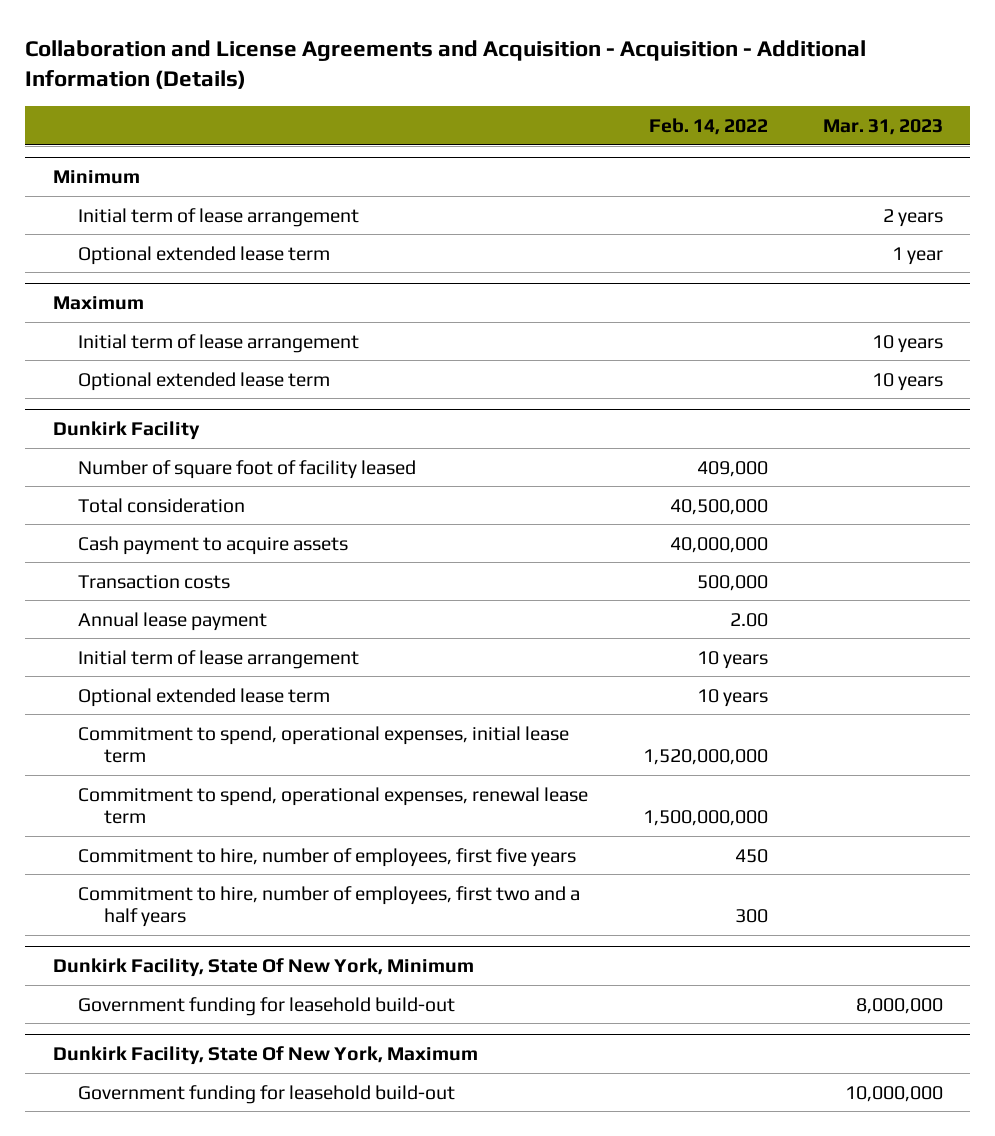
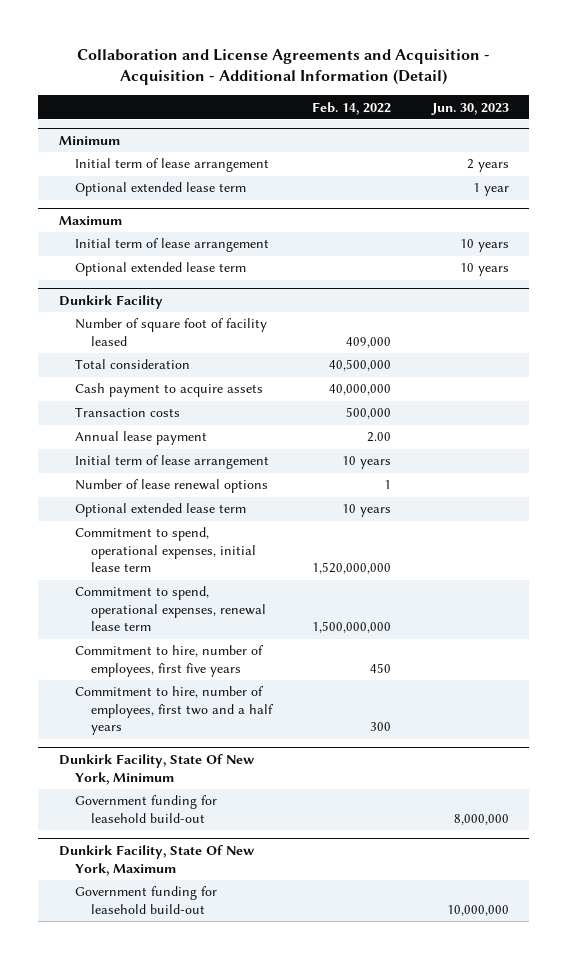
- Collaboration and License Agreements and Acquisition - Acquisition - Additional Information (Details)
+ Collaboration and License Agreements and Acquisition - Acquisition - Additional Information (Detail)
- | Feb. 14, 2022 | Mar. 31, 2023
+ | Feb. 14, 2022 | Jun. 30, 2023
@ Dunkirk Facility
+ Number of lease renewal options | 1 |

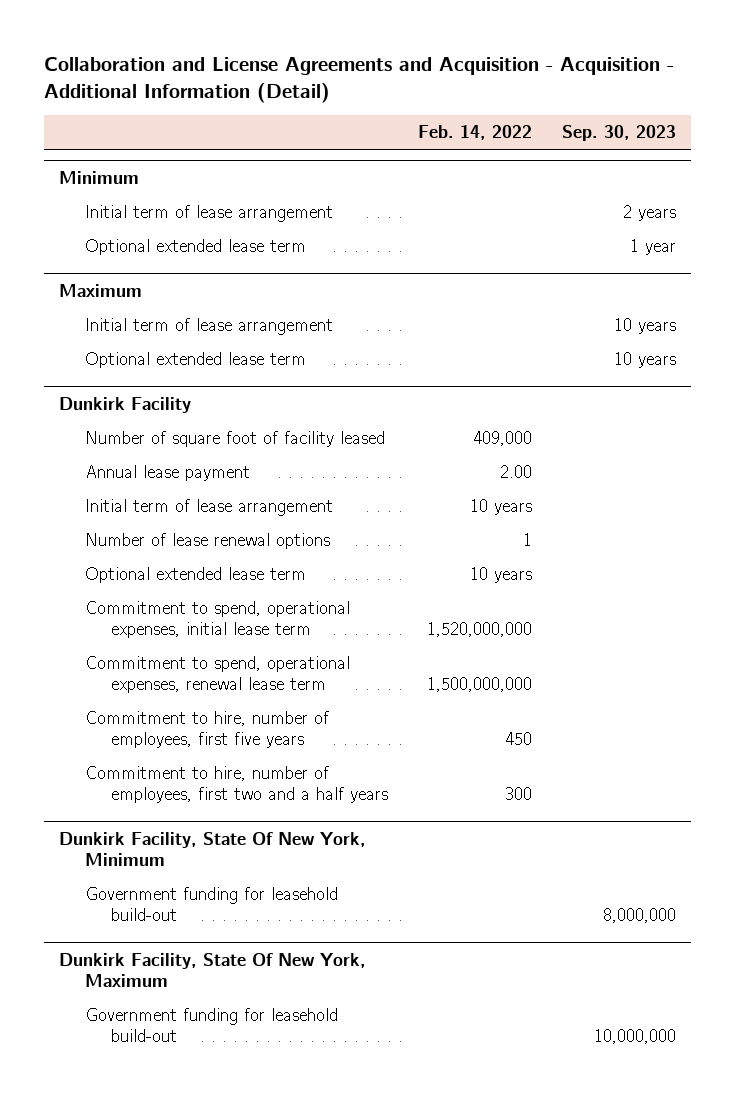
- | Feb. 14, 2022 | Jun. 30, 2023
+ | Feb. 14, 2022 | Sep. 30, 2023
@ Dunkirk Facility
- Total consideration | 40,500,000 |
- Cash payment to acquire assets | 40,000,000 |
- Transaction costs | 500,000 |

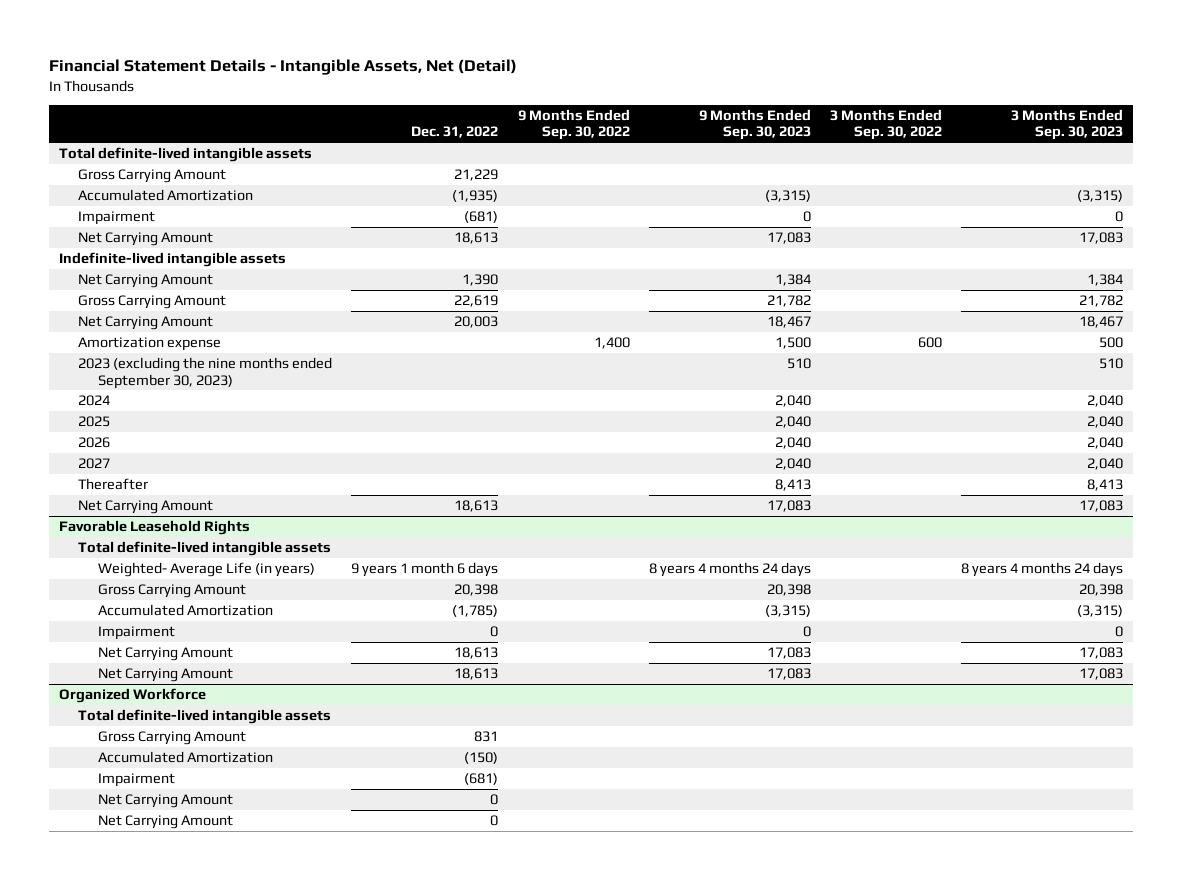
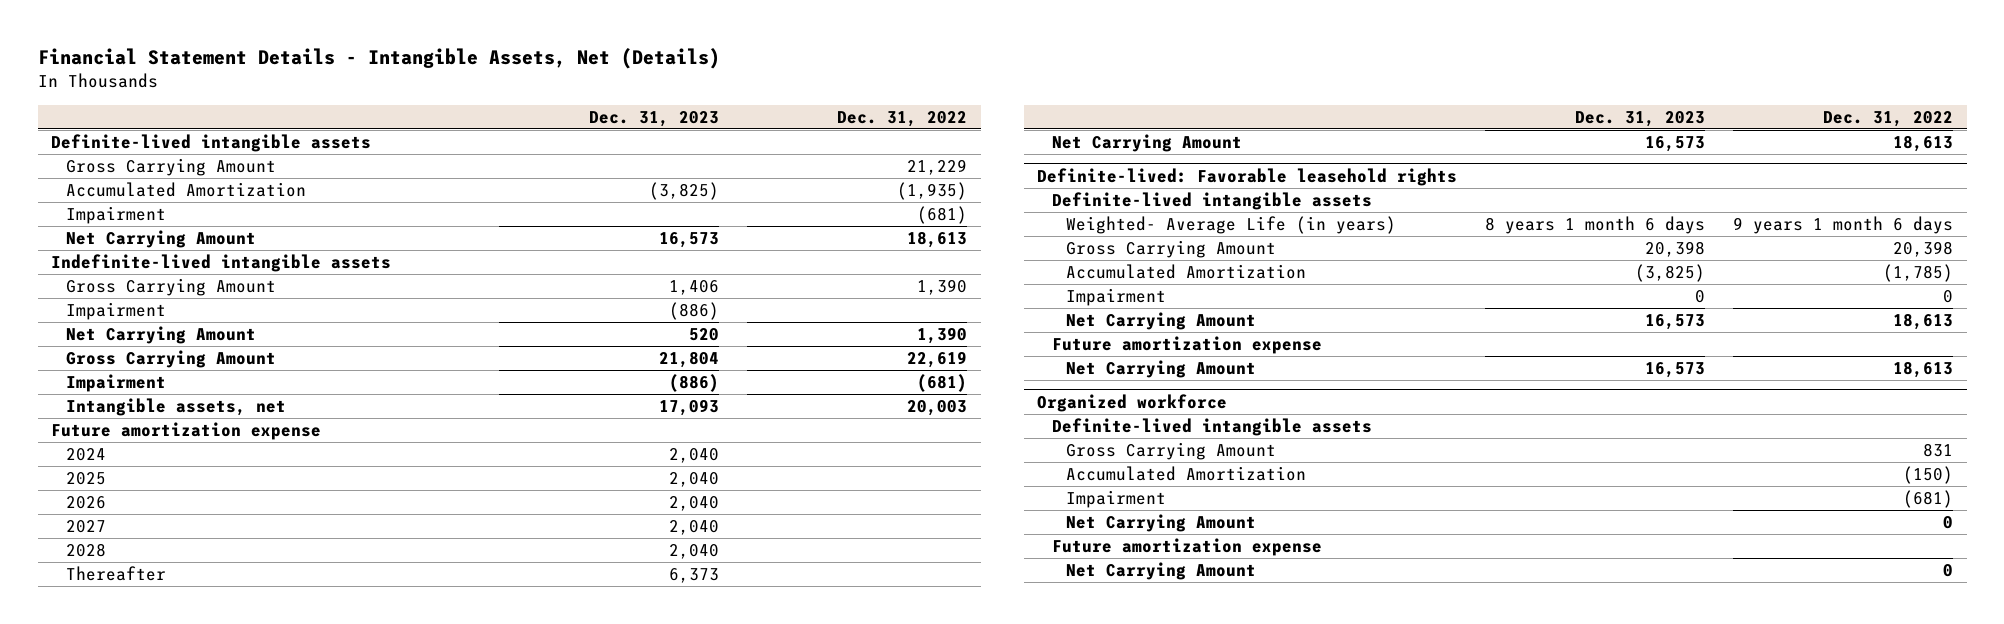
- Financial Statement Details - Intangible Assets, Net (Detail)
+ Financial Statement Details - Intangible Assets, Net (Details)
- | Dec. 31, 2022 | 9 Months Ended Sep. 30, 2022 | 9 Months Ended Sep. 30, 2023 | 3 Months Ended Sep. 30, 2022 | 3 Months Ended Sep. 30, 2023
+ | Dec. 31, 2023 | Dec. 31, 2022
- Total definite-lived intangible assets
+ Definite-lived intangible assets
+ Gross Carrying Amount | 1,406 | 1,390
+ Impairment | (886) |
- Net Carrying Amount | 20,003 | | 18,467 | | 18,467
- Amortization expense | | 1,400 | 1,500 | 600 | 500
- 2023 (excluding the nine months ended September 30, 2023) | | | 510 | | 510
+ Impairment | (886) | (681)
+ Intangible assets, net | 17,093 | 20,003
+ Future amortization expense
+ 2028 | 2,040 |
- Favorable Leasehold Rights
- Total definite-lived intangible assets
+ Definite-lived: Favorable leasehold rights
+ Definite-lived intangible assets
+ Future amortization expense
- Organized Workforce
- Total definite-lived intangible assets
+ Organized workforce
+ Definite-lived intangible assets
+ Future amortization expense

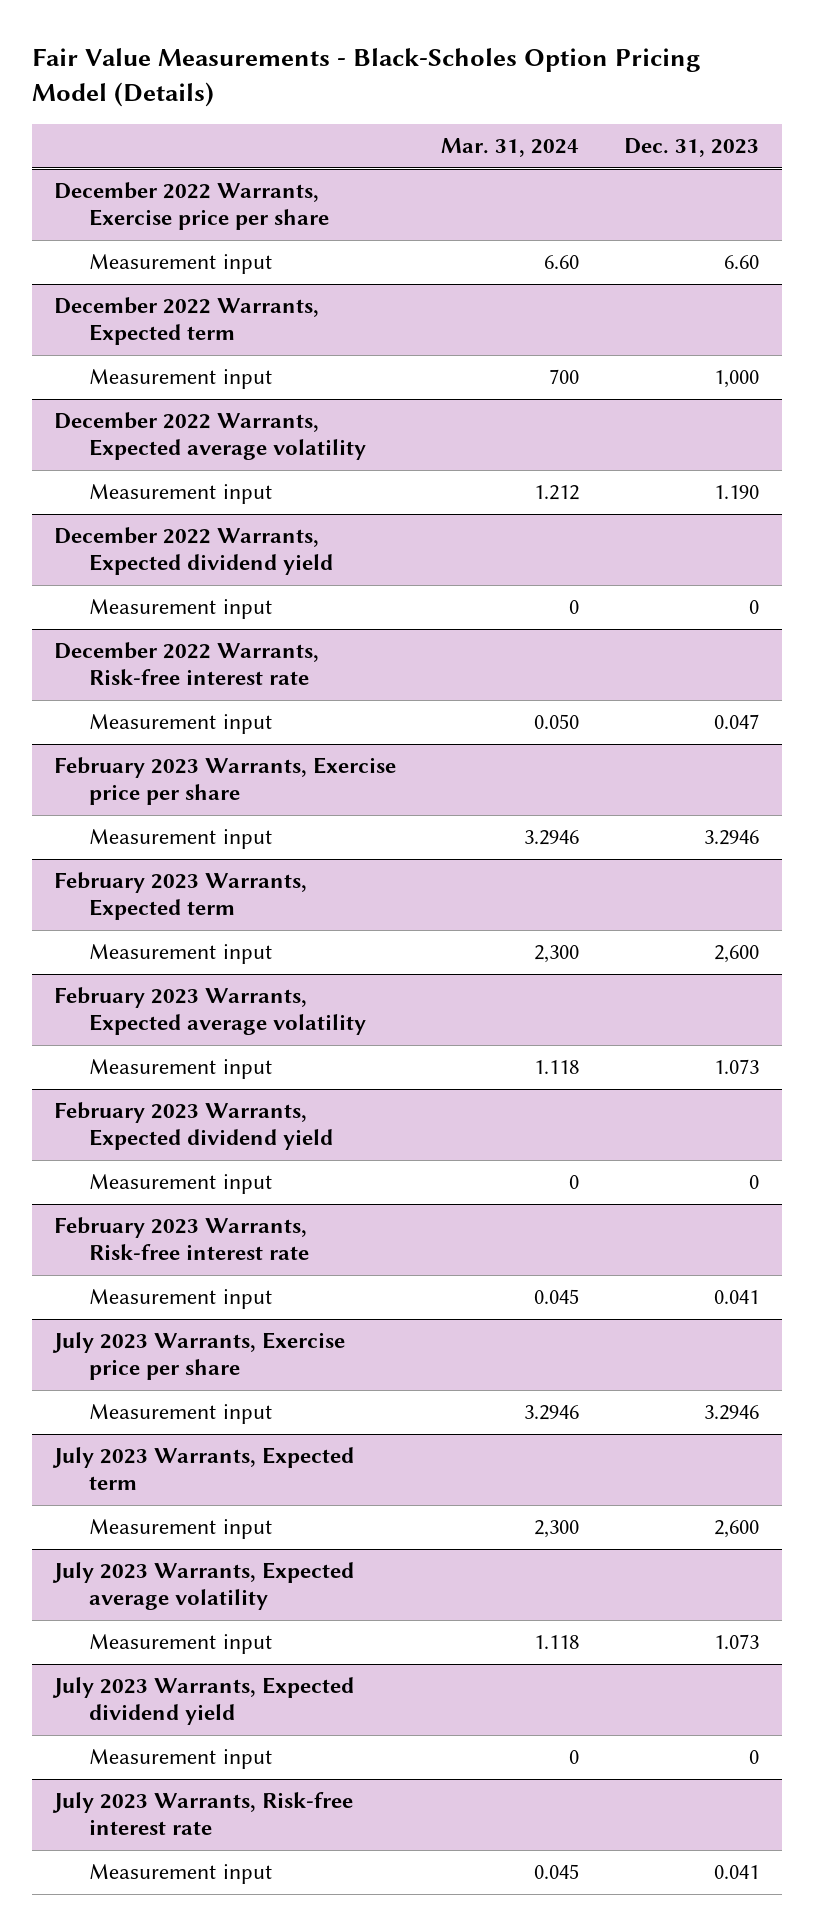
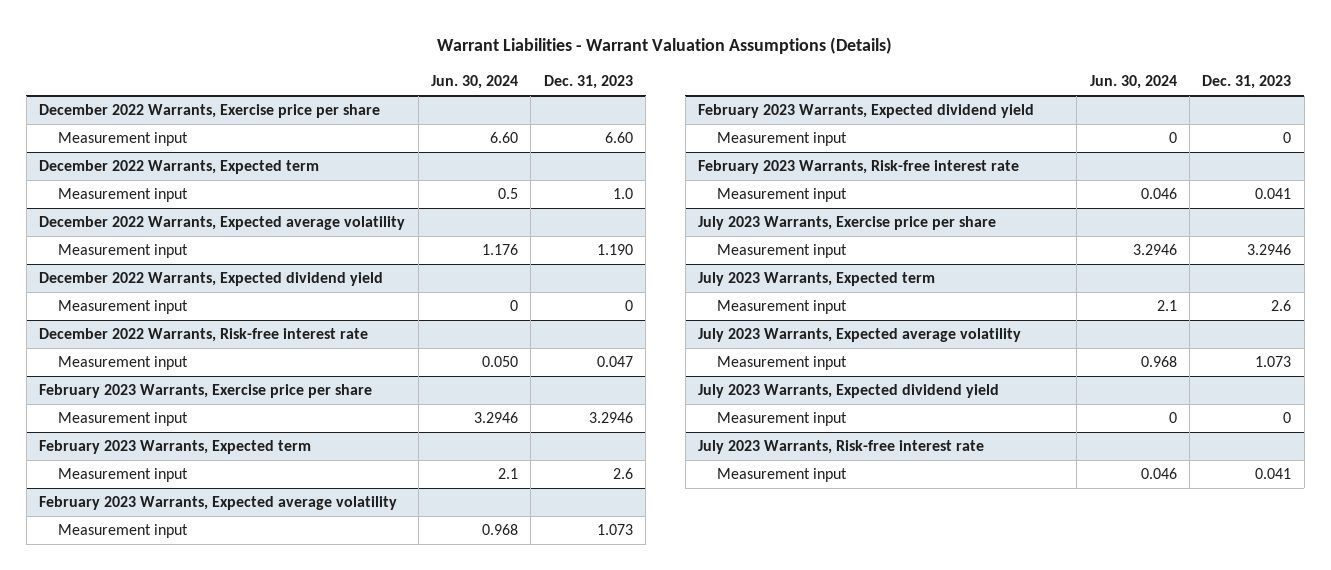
- Fair Value Measurements - Black-Scholes Option Pricing Model (Details)
+ Warrant Liabilities - Warrant Valuation Assumptions (Details)
- | Mar. 31, 2024 | Dec. 31, 2023
+ | Jun. 30, 2024 | Dec. 31, 2023
@ December 2022 Warrants, Expected term
- Measurement input | 700 | 1,000
+ Measurement input | 0.5 | 1.0
@ February 2023 Warrants, Expected term
- Measurement input | 2,300 | 2,600
+ Measurement input | 2.1 | 2.6
@ July 2023 Warrants, Expected term
- Measurement input | 2,300 | 2,600
+ Measurement input | 2.1 | 2.6

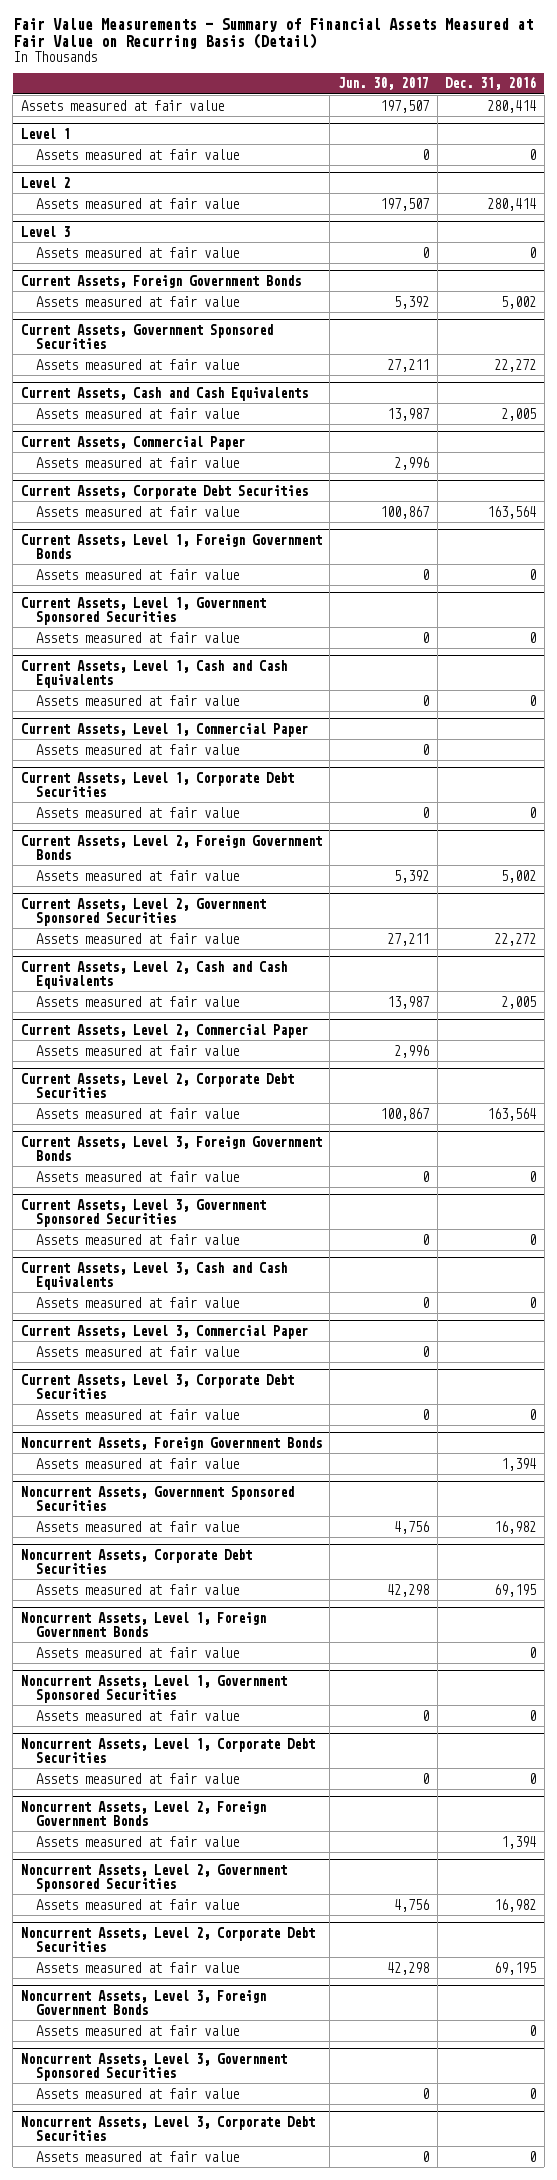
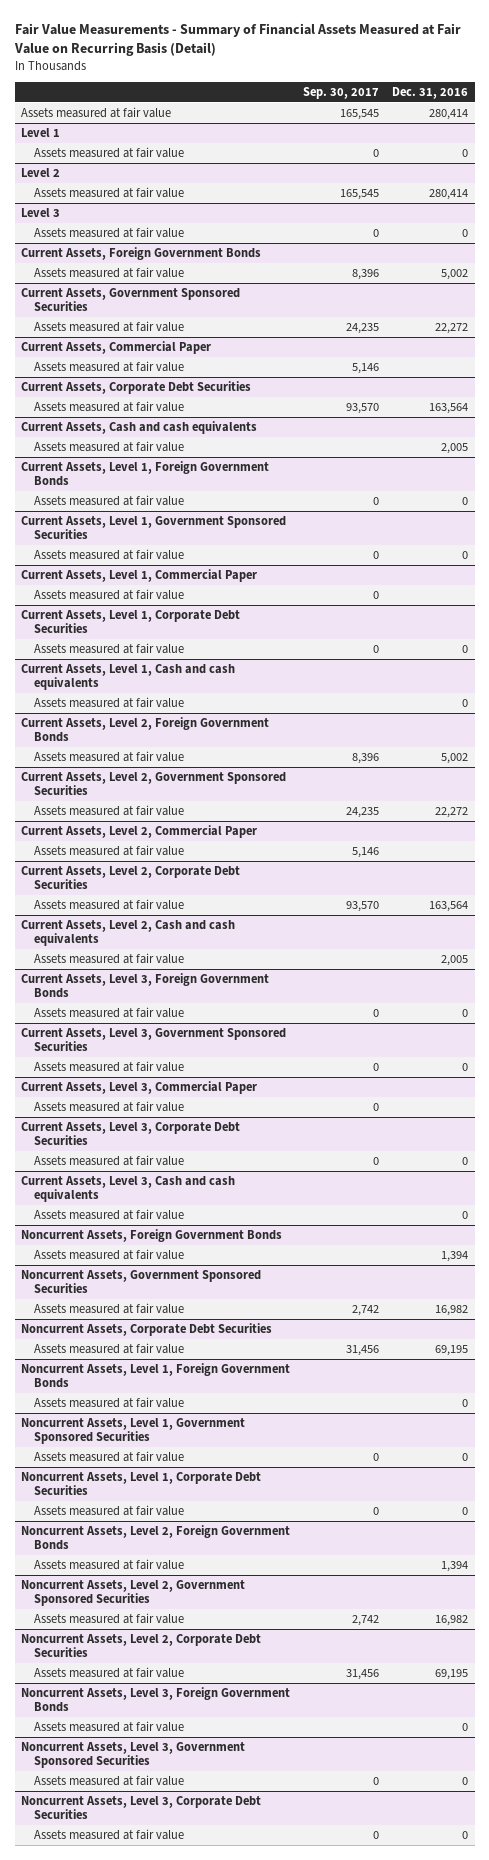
- | Jun. 30, 2017 | Dec. 31, 2016
+ | Sep. 30, 2017 | Dec. 31, 2016
- Current Assets, Cash and Cash Equivalents
- Assets measured at fair value | 13,987 | 2,005
+ Current Assets, Cash and cash equivalents
+ Assets measured at fair value | | 2,005
- Current Assets, Level 1, Cash and Cash Equivalents
- Assets measured at fair value | 0 | 0
+ Current Assets, Level 1, Cash and cash equivalents
+ Assets measured at fair value | | 0
- Current Assets, Level 2, Cash and Cash Equivalents
- Assets measured at fair value | 13,987 | 2,005
+ Current Assets, Level 2, Cash and cash equivalents
+ Assets measured at fair value | | 2,005
- Current Assets, Level 3, Cash and Cash Equivalents
- Assets measured at fair value | 0 | 0
+ Current Assets, Level 3, Cash and cash equivalents
+ Assets measured at fair value | | 0

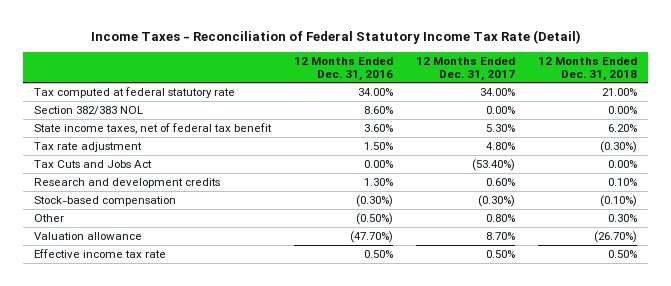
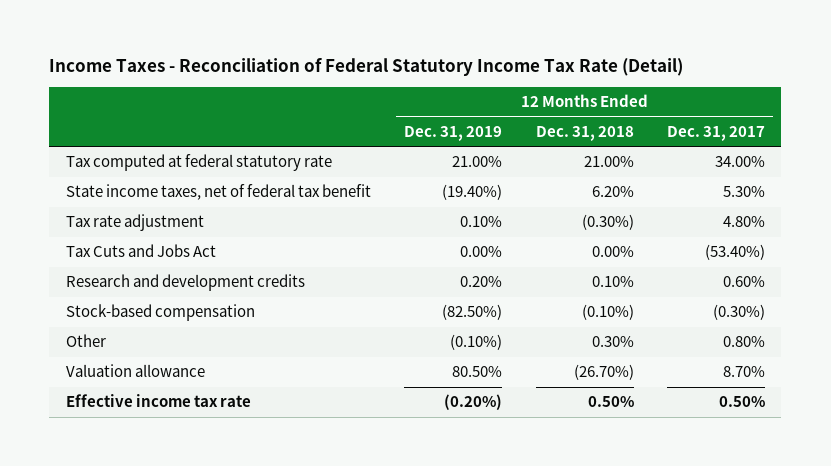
- | 12 Months Ended Dec. 31, 2016 | 12 Months Ended Dec. 31, 2017 | 12 Months Ended Dec. 31, 2018
+ | 12 Months Ended Dec. 31, 2019 | 12 Months Ended Dec. 31, 2018 | 12 Months Ended Dec. 31, 2017
- Section 382/383 NOL | 8.60% | 0.00% | 0.00%

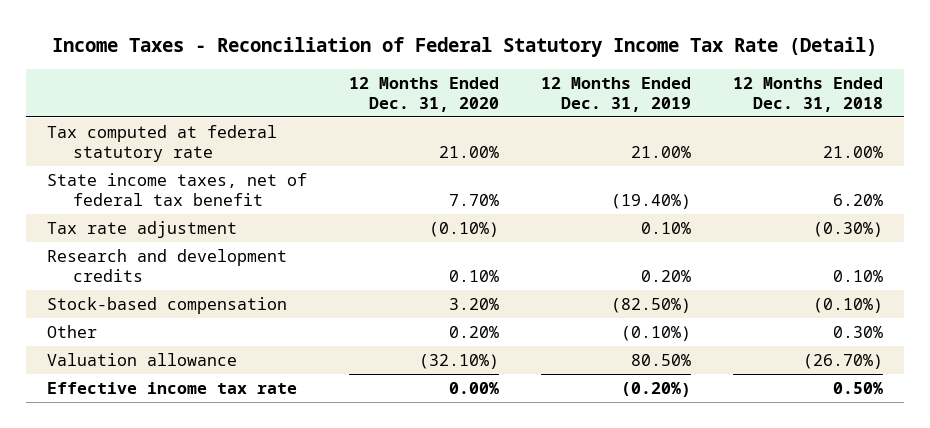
- | 12 Months Ended Dec. 31, 2019 | 12 Months Ended Dec. 31, 2018 | 12 Months Ended Dec. 31, 2017
+ | 12 Months Ended Dec. 31, 2020 | 12 Months Ended Dec. 31, 2019 | 12 Months Ended Dec. 31, 2018
- Tax Cuts and Jobs Act | 0.00% | 0.00% | (53.40%)

